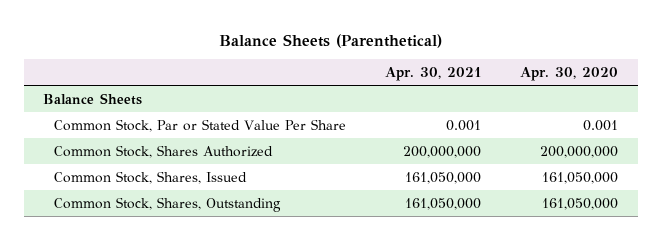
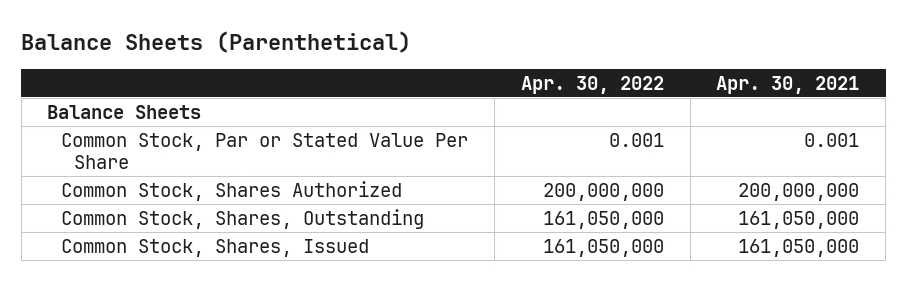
- | Apr. 30, 2021 | Apr. 30, 2020
+ | Apr. 30, 2022 | Apr. 30, 2021
moved down: Common Stock, Shares, Issued | 161,050,000 | 161,050,000

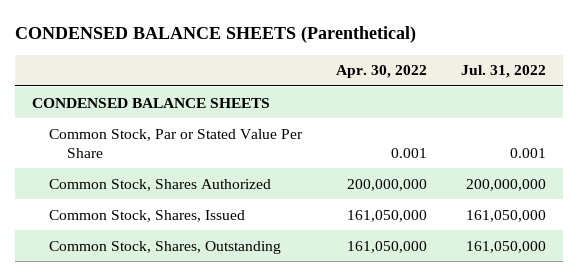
- Balance Sheets (Parenthetical)
+ CONDENSED BALANCE SHEETS (Parenthetical)
- | Apr. 30, 2022 | Apr. 30, 2021
+ | Apr. 30, 2022 | Jul. 31, 2022
- Balance Sheets
+ CONDENSED BALANCE SHEETS
moved down: Common Stock, Shares, Outstanding | 161,050,000 | 161,050,000

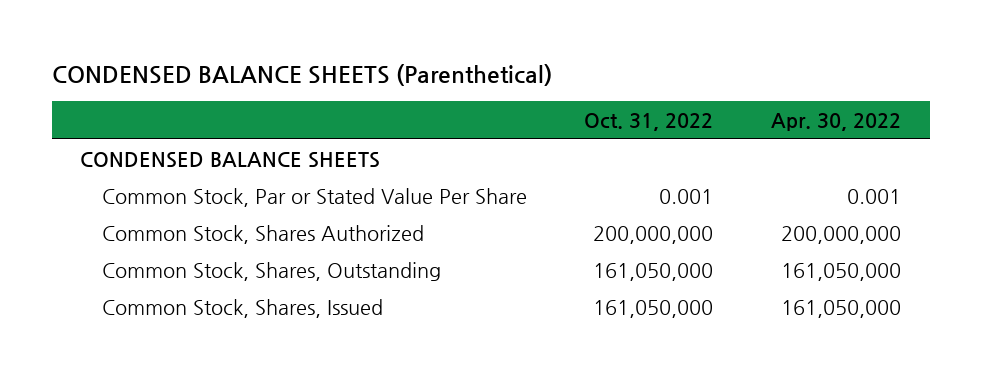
- | Apr. 30, 2022 | Jul. 31, 2022
+ | Oct. 31, 2022 | Apr. 30, 2022
moved down: Common Stock, Shares, Issued | 161,050,000 | 161,050,000

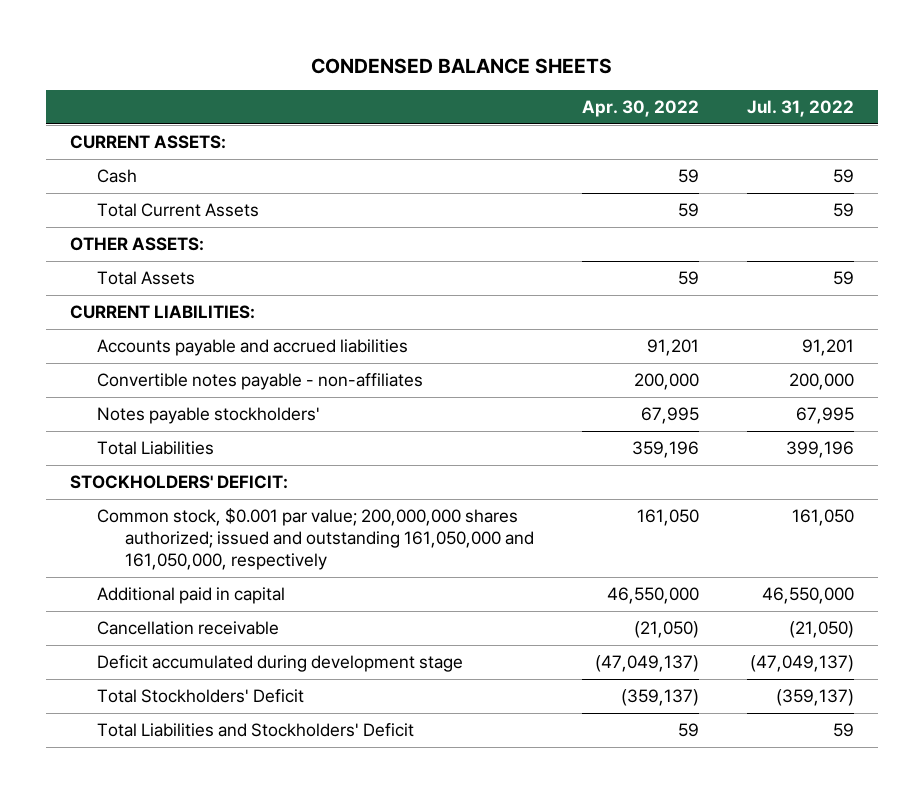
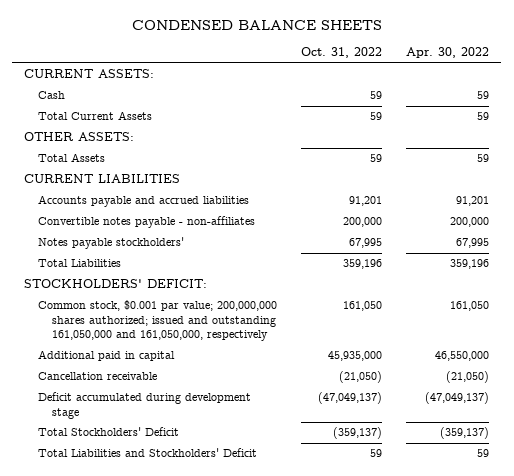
- | Apr. 30, 2022 | Jul. 31, 2022
+ | Oct. 31, 2022 | Apr. 30, 2022
- CURRENT LIABILITIES:
+ CURRENT LIABILITIES

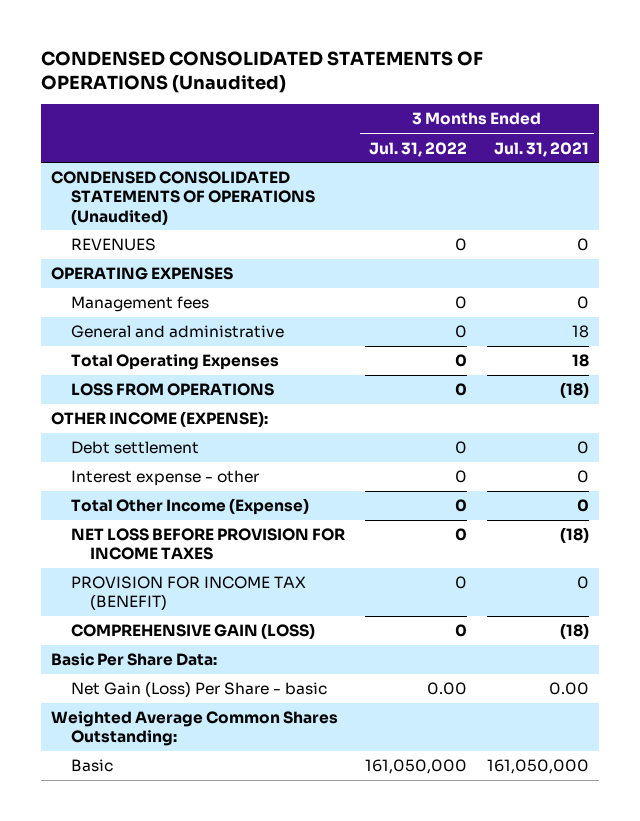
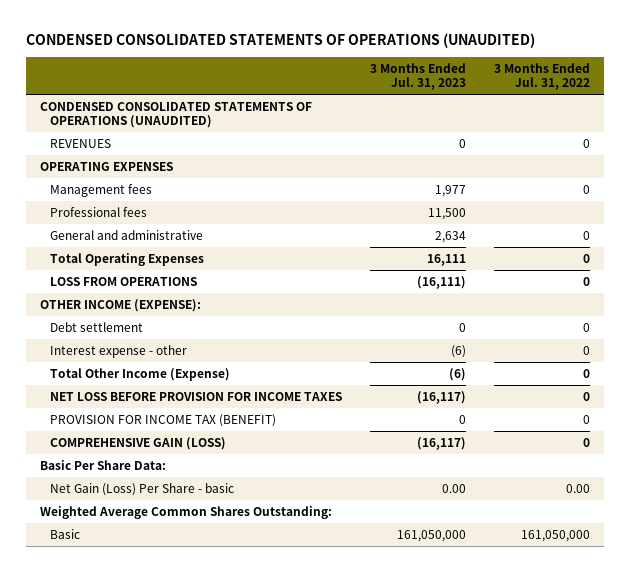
- CONDENSED CONSOLIDATED STATEMENTS OF OPERATIONS (Unaudited)
+ CONDENSED CONSOLIDATED STATEMENTS OF OPERATIONS (UNAUDITED)
- | 3 Months Ended Jul. 31, 2022 | 3 Months Ended Jul. 31, 2021
+ | 3 Months Ended Jul. 31, 2023 | 3 Months Ended Jul. 31, 2022
- CONDENSED CONSOLIDATED STATEMENTS OF OPERATIONS (Unaudited)
+ CONDENSED CONSOLIDATED STATEMENTS OF OPERATIONS (UNAUDITED)
+ Professional fees | 11,500 |

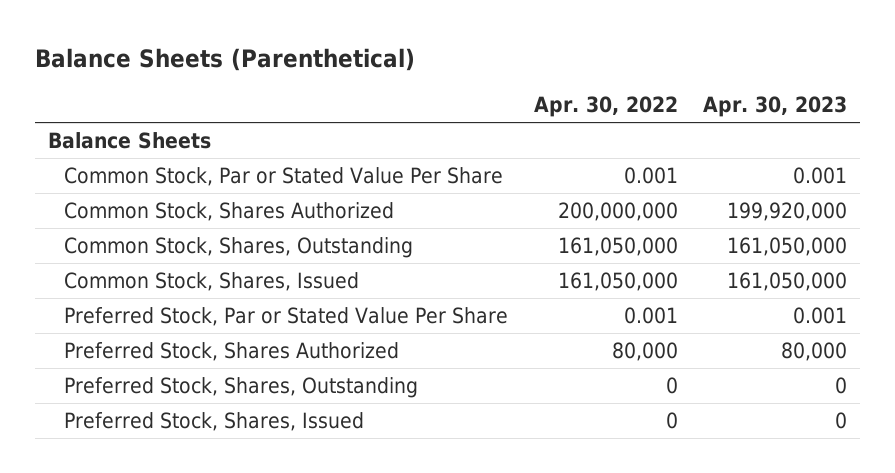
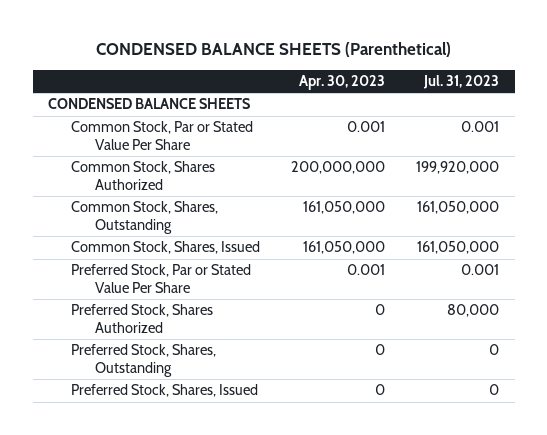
- Balance Sheets (Parenthetical)
+ CONDENSED BALANCE SHEETS (Parenthetical)
- | Apr. 30, 2022 | Apr. 30, 2023
+ | Apr. 30, 2023 | Jul. 31, 2023
- Balance Sheets
+ CONDENSED BALANCE SHEETS
- Common Stock, Shares Authorized | 200,000,000 | 199,920,000
+ Common Stock, Shares Authorized | 200,000,000 | 199,920,000
- Preferred Stock, Shares Authorized | 80,000 | 80,000
+ Preferred Stock, Shares Authorized | 0 | 80,000

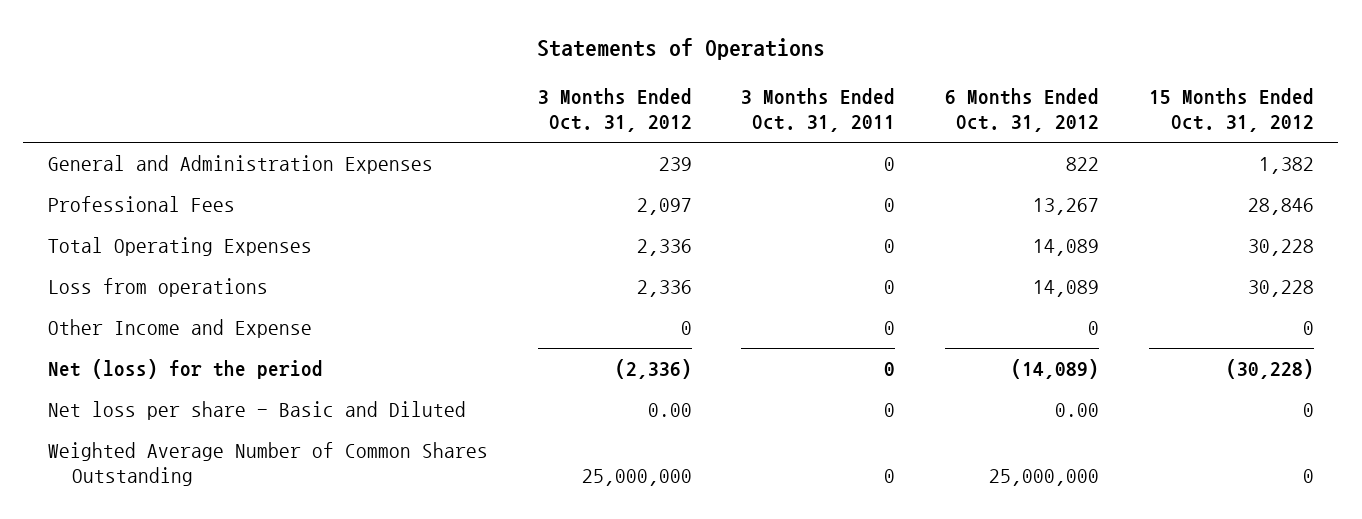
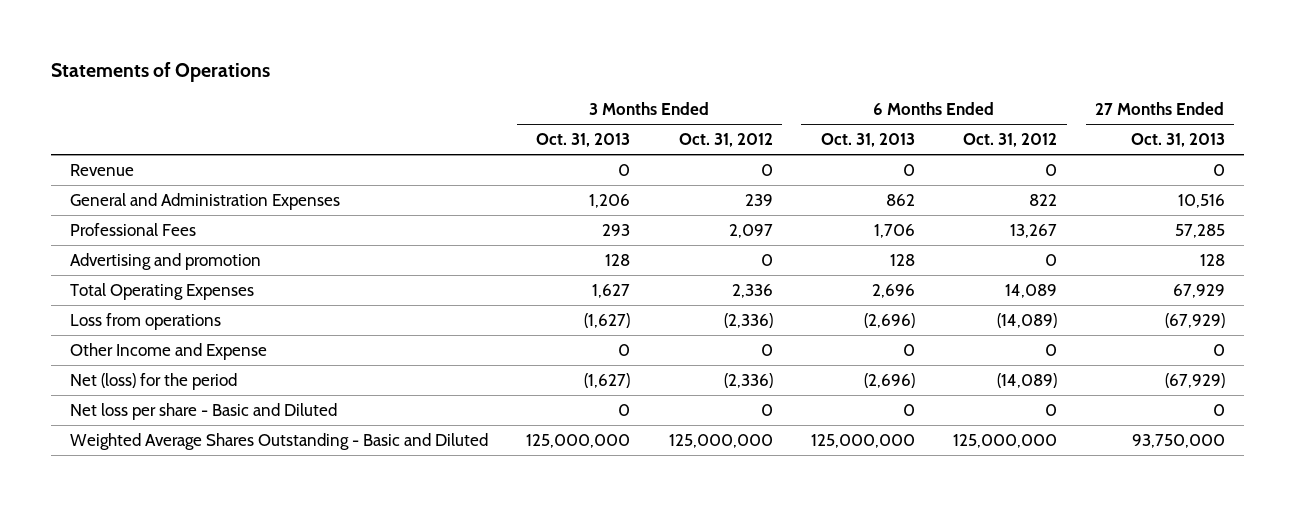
- | 3 Months Ended Oct. 31, 2012 | 3 Months Ended Oct. 31, 2011 | 6 Months Ended Oct. 31, 2012 | 15 Months Ended Oct. 31, 2012
+ | 3 Months Ended Oct. 31, 2013 | 3 Months Ended Oct. 31, 2012 | 6 Months Ended Oct. 31, 2013 | 6 Months Ended Oct. 31, 2012 | 27 Months Ended Oct. 31, 2013
+ Revenue | 0 | 0 | 0 | 0 | 0
+ Advertising and promotion | 128 | 0 | 128 | 0 | 128
- Loss from operations | 2,336 | 0 | 14,089 | 30,228
+ Loss from operations | (1,627) | (2,336) | (2,696) | (14,089) | (67,929)
- Net loss per share - Basic and Diluted | 0.00 | 0 | 0.00 | 0
- Weighted Average Number of Common Shares Outstanding | 25,000,000 | 0 | 25,000,000 | 0
+ Net loss per share - Basic and Diluted | 0 | 0 | 0 | 0 | 0
+ Weighted Average Shares Outstanding - Basic and Diluted | 125,000,000 | 125,000,000 | 125,000,000 | 125,000,000 | 93,750,000

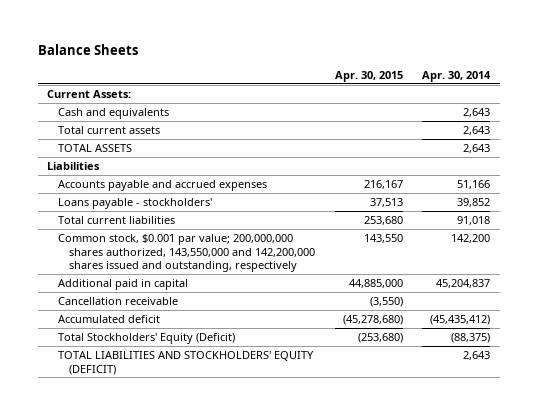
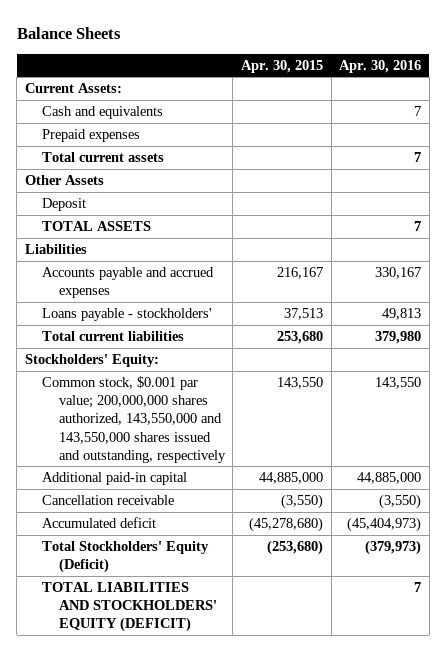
- | Apr. 30, 2015 | Apr. 30, 2014
+ | Apr. 30, 2015 | Apr. 30, 2016
+ Prepaid expenses
+ Other Assets
+ Deposit
- Common stock, $0.001 par value; 200,000,000 shares authorized, 143,550,000 and 142,200,000 shares issued and outstanding, respectively | 143,550 | 142,200
- Additional paid in capital | 44,885,000 | 45,204,837
+ Stockholders' Equity:
+ Common stock, $0.001 par value; 200,000,000 shares authorized, 143,550,000 and 143,550,000 shares issued and outstanding, respectively | 143,550 | 143,550
+ Additional paid-in capital | 44,885,000 | 44,885,000

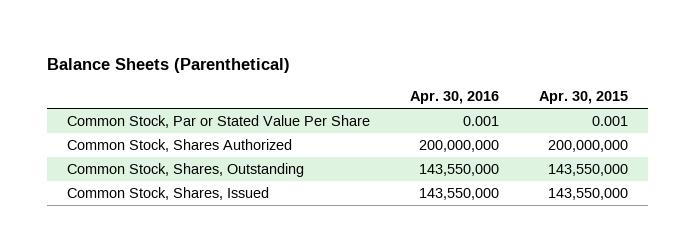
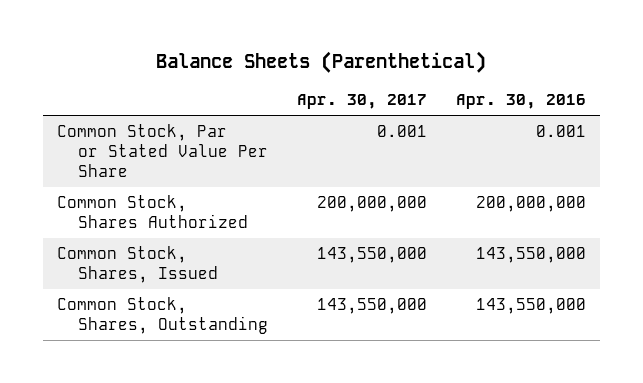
- | Apr. 30, 2016 | Apr. 30, 2015
+ | Apr. 30, 2017 | Apr. 30, 2016
moved down: Common Stock, Shares, Outstanding | 143,550,000 | 143,550,000

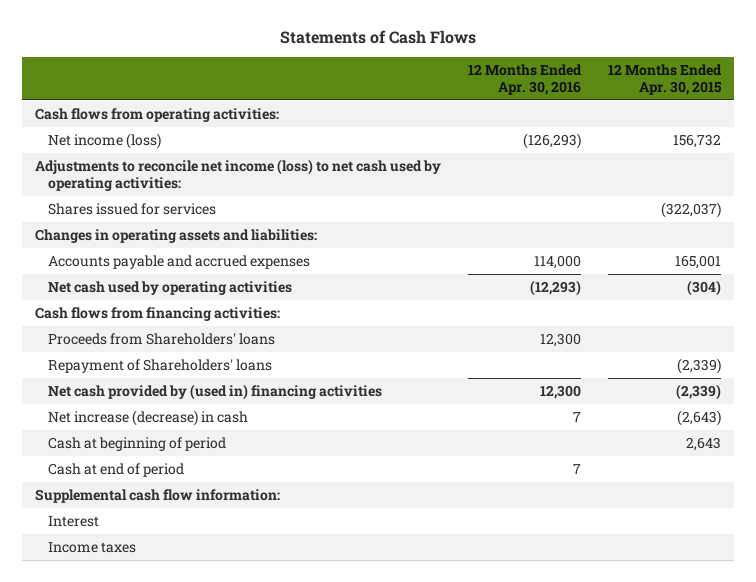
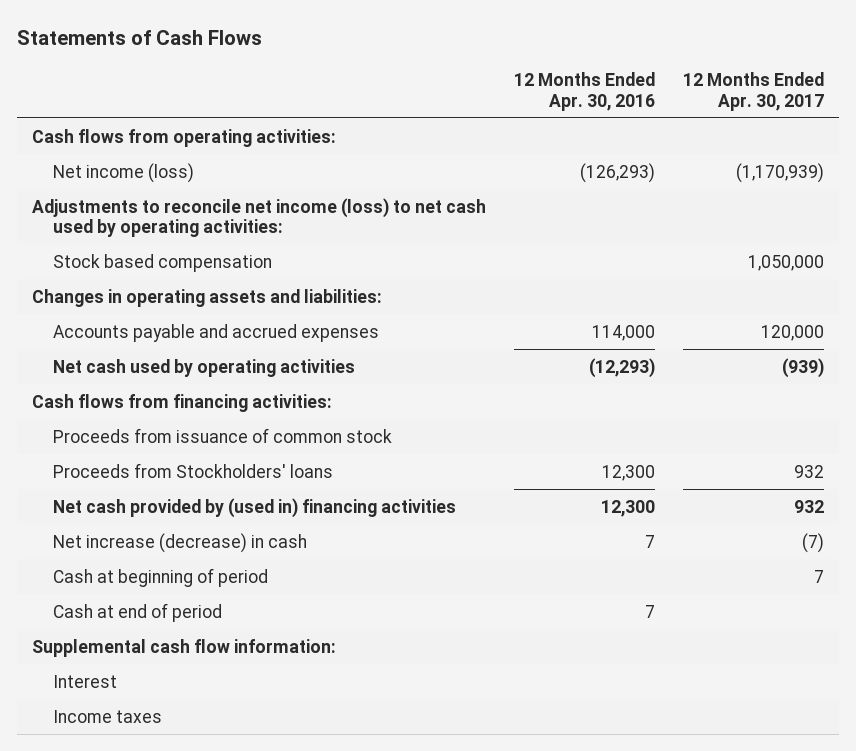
- | 12 Months Ended Apr. 30, 2016 | 12 Months Ended Apr. 30, 2015
+ | 12 Months Ended Apr. 30, 2016 | 12 Months Ended Apr. 30, 2017
- Shares issued for services | | (322,037)
+ Stock based compensation | | 1,050,000
- Proceeds from Shareholders' loans | 12,300 |
- Repayment of Shareholders' loans | | (2,339)
+ Proceeds from issuance of common stock
+ Proceeds from Stockholders' loans | 12,300 | 932

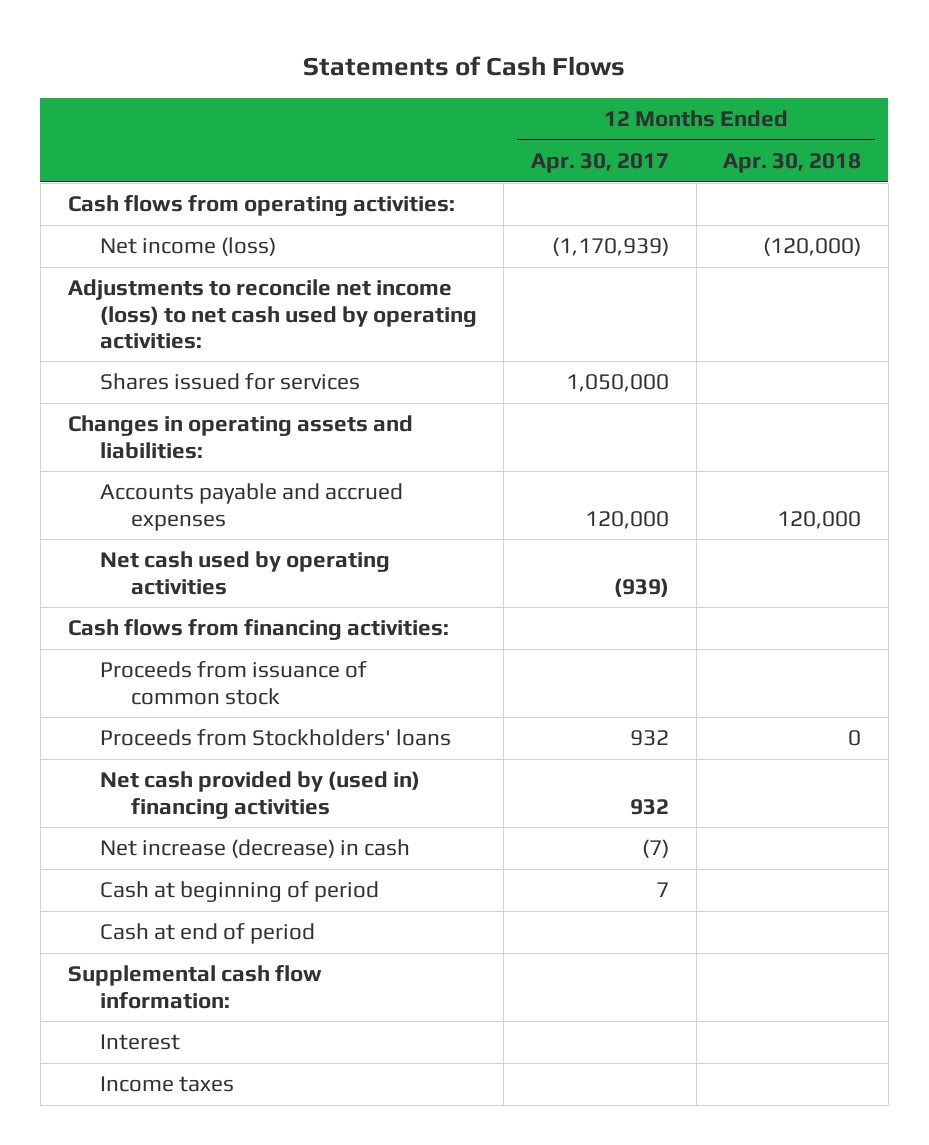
- | 12 Months Ended Apr. 30, 2016 | 12 Months Ended Apr. 30, 2017
+ | 12 Months Ended Apr. 30, 2017 | 12 Months Ended Apr. 30, 2018
- Stock based compensation | | 1,050,000
+ Shares issued for services | 1,050,000 |

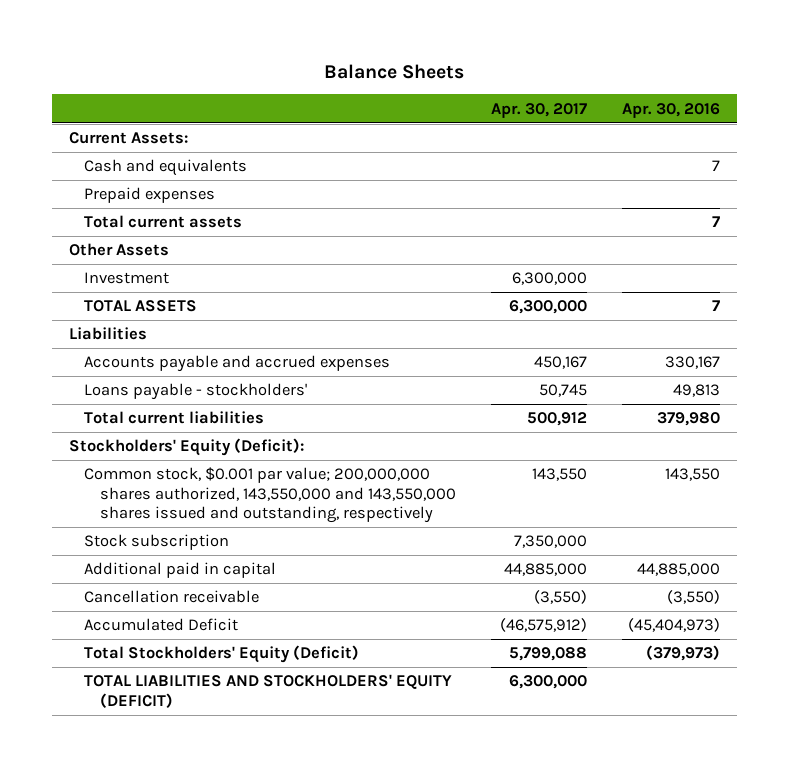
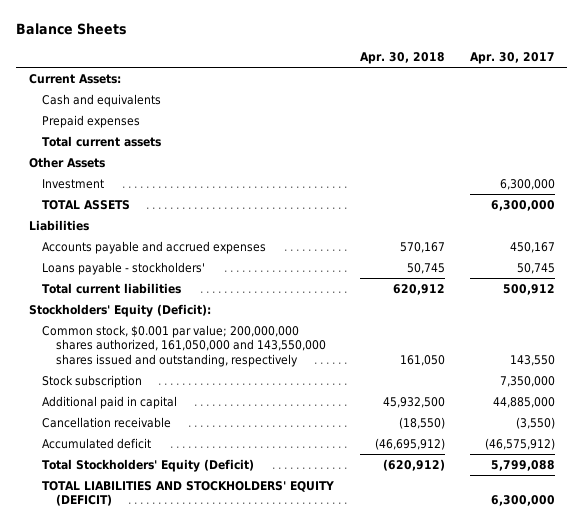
- | Apr. 30, 2017 | Apr. 30, 2016
+ | Apr. 30, 2018 | Apr. 30, 2017
- Common stock, $0.001 par value; 200,000,000 shares authorized, 143,550,000 and 143,550,000 shares issued and outstanding, respectively | 143,550 | 143,550
+ Common stock, $0.001 par value; 200,000,000 shares authorized, 161,050,000 and 143,550,000 shares issued and outstanding, respectively | 161,050 | 143,550
- Accumulated Deficit | (46,575,912) | (45,404,973)
+ Accumulated deficit | (46,695,912) | (46,575,912)

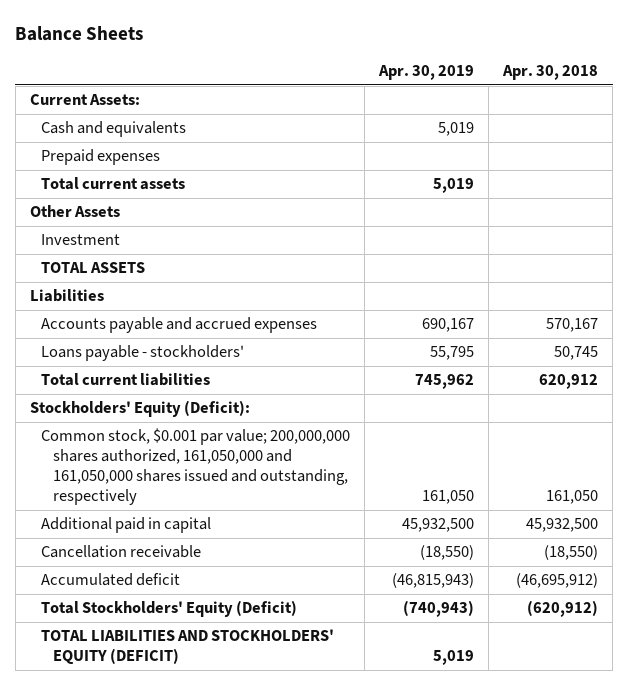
- | Apr. 30, 2018 | Apr. 30, 2017
+ | Apr. 30, 2019 | Apr. 30, 2018
- Common stock, $0.001 par value; 200,000,000 shares authorized, 161,050,000 and 143,550,000 shares issued and outstanding, respectively | 161,050 | 143,550
- Stock subscription | | 7,350,000
+ Common stock, $0.001 par value; 200,000,000 shares authorized, 161,050,000 and 161,050,000 shares issued and outstanding, respectively | 161,050 | 161,050

